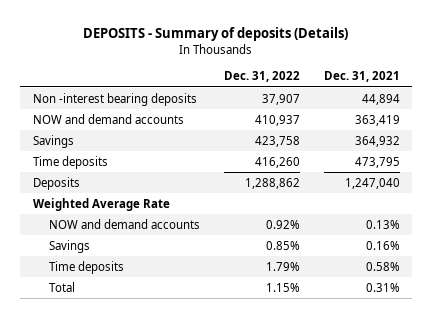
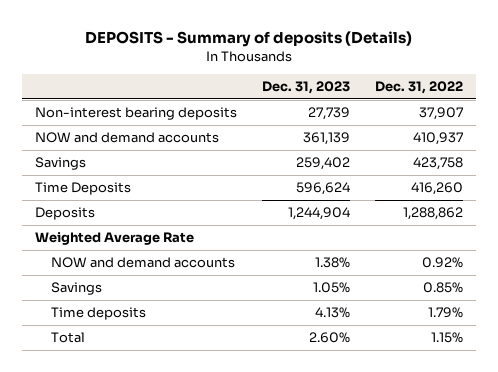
- | Dec. 31, 2022 | Dec. 31, 2021
+ | Dec. 31, 2023 | Dec. 31, 2022
- Non -interest bearing deposits | 37,907 | 44,894
+ Non-interest bearing deposits | 27,739 | 37,907
- Time deposits | 416,260 | 473,795
+ Time Deposits | 596,624 | 416,260

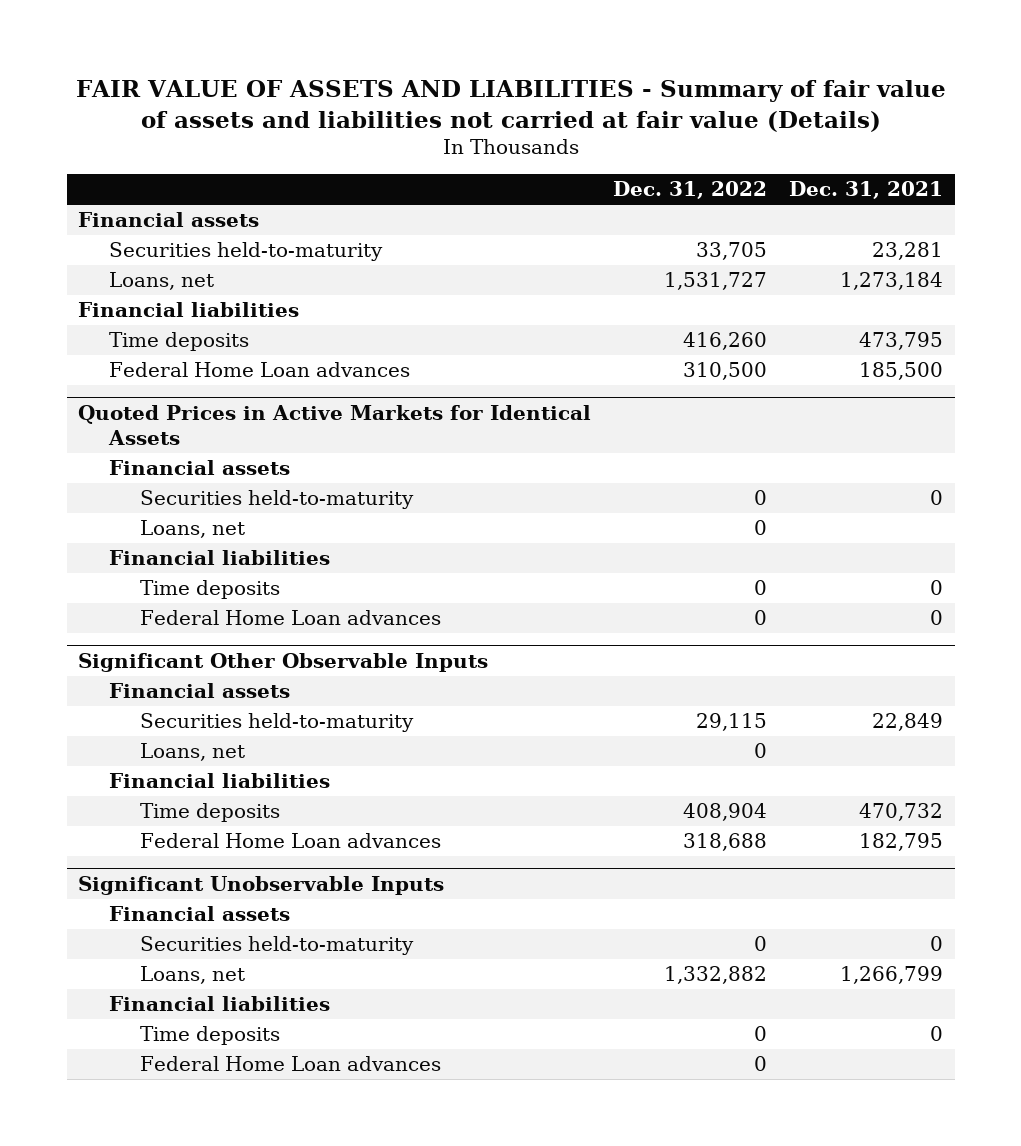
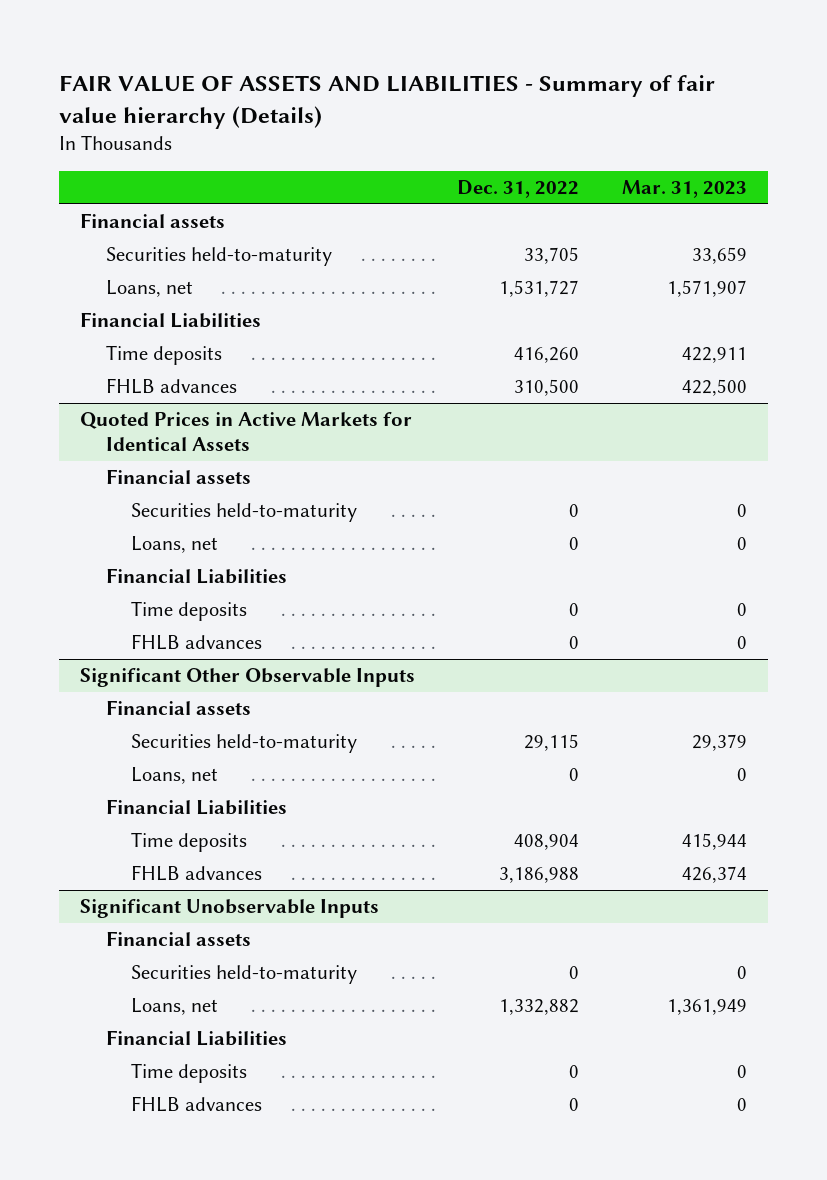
- FAIR VALUE OF ASSETS AND LIABILITIES - Summary of fair value of assets and liabilities not carried at fair value (Details)
+ FAIR VALUE OF ASSETS AND LIABILITIES - Summary of fair value hierarchy (Details)
- | Dec. 31, 2022 | Dec. 31, 2021
+ | Dec. 31, 2022 | Mar. 31, 2023
- Financial liabilities
+ Financial Liabilities
- Federal Home Loan advances | 310,500 | 185,500
+ FHLB advances | 310,500 | 422,500
@ Quoted Prices in Active Markets for Identical Assets
- Financial liabilities
+ Financial Liabilities
- Federal Home Loan advances | 0 | 0
+ FHLB advances | 0 | 0
@ Significant Other Observable Inputs
- Financial liabilities
+ Financial Liabilities
- Federal Home Loan advances | 318,688 | 182,795
+ FHLB advances | 3,186,988 | 426,374
@ Significant Unobservable Inputs
- Financial liabilities
+ Financial Liabilities
- Federal Home Loan advances | 0 |
+ FHLB advances | 0 | 0

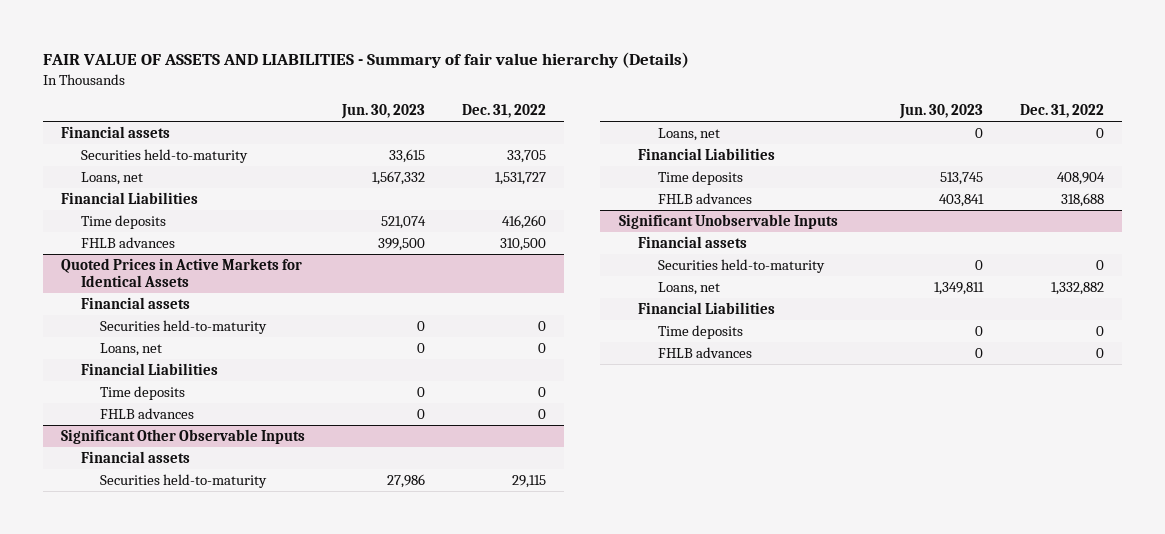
- | Dec. 31, 2022 | Mar. 31, 2023
+ | Jun. 30, 2023 | Dec. 31, 2022
@ Significant Other Observable Inputs
- FHLB advances | 3,186,988 | 426,374
+ FHLB advances | 403,841 | 318,688

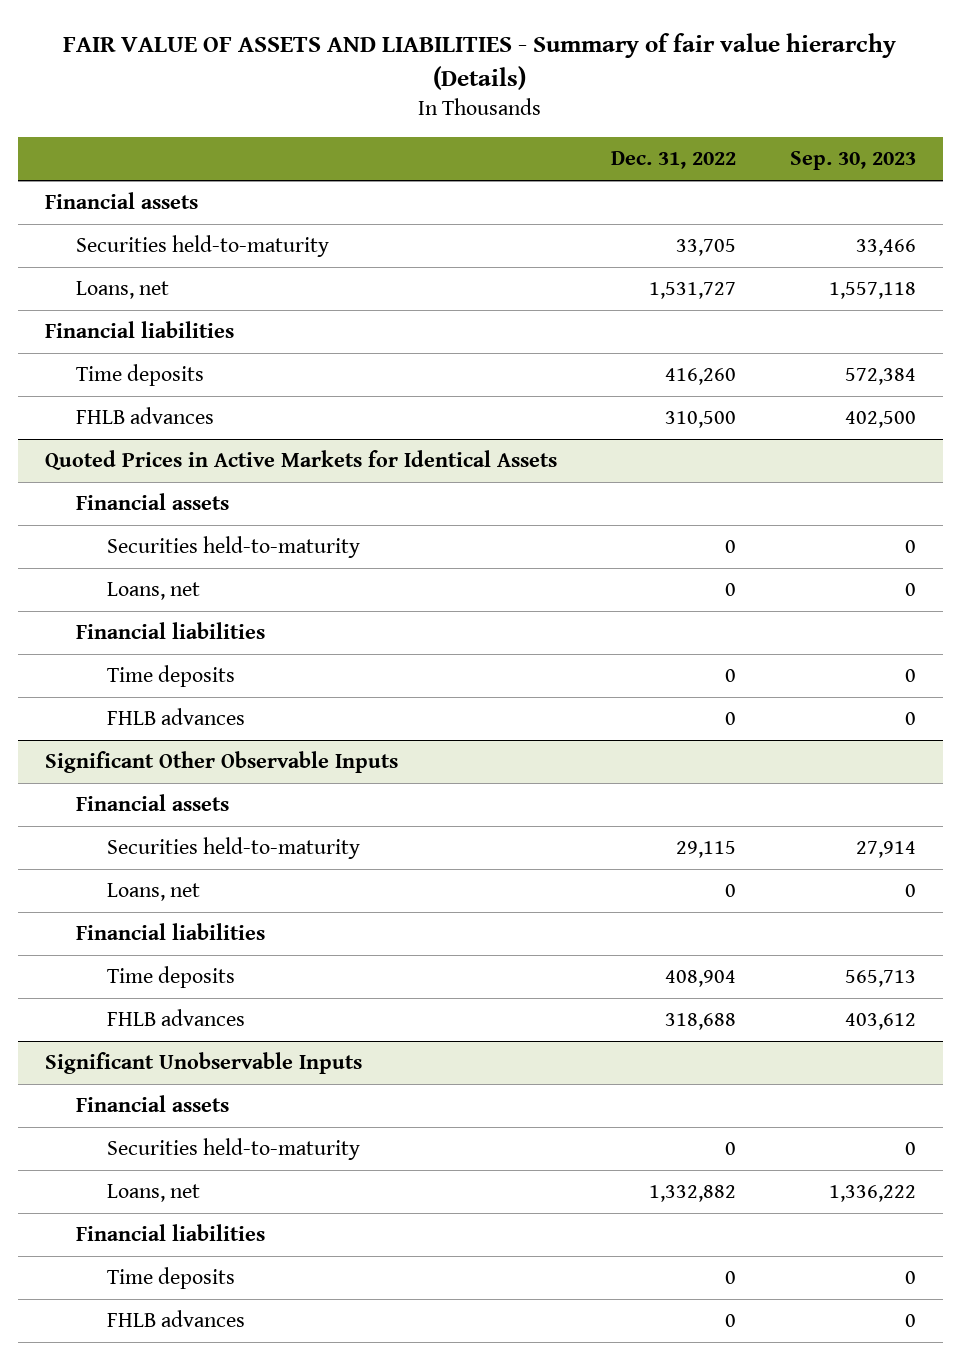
- | Jun. 30, 2023 | Dec. 31, 2022
+ | Dec. 31, 2022 | Sep. 30, 2023
- Financial Liabilities
+ Financial liabilities
@ Quoted Prices in Active Markets for Identical Assets
- Financial Liabilities
+ Financial liabilities
@ Significant Other Observable Inputs
- Financial Liabilities
+ Financial liabilities
@ Significant Unobservable Inputs
- Financial Liabilities
+ Financial liabilities

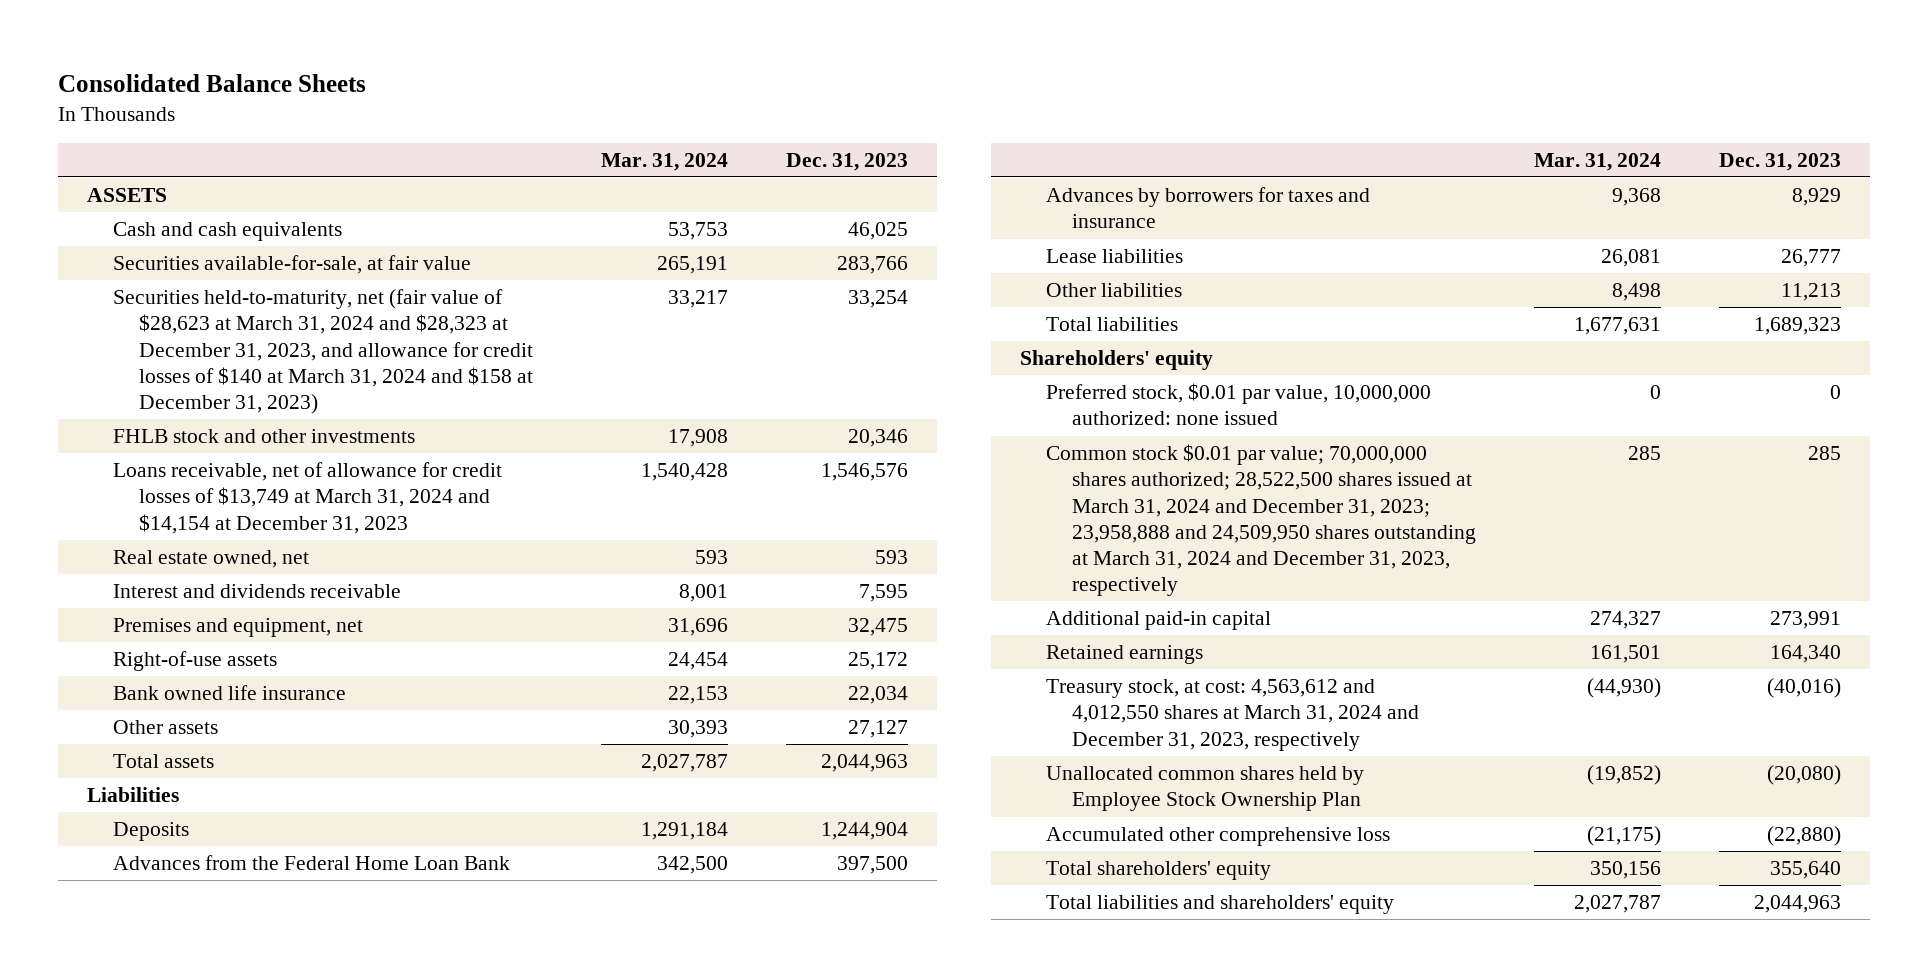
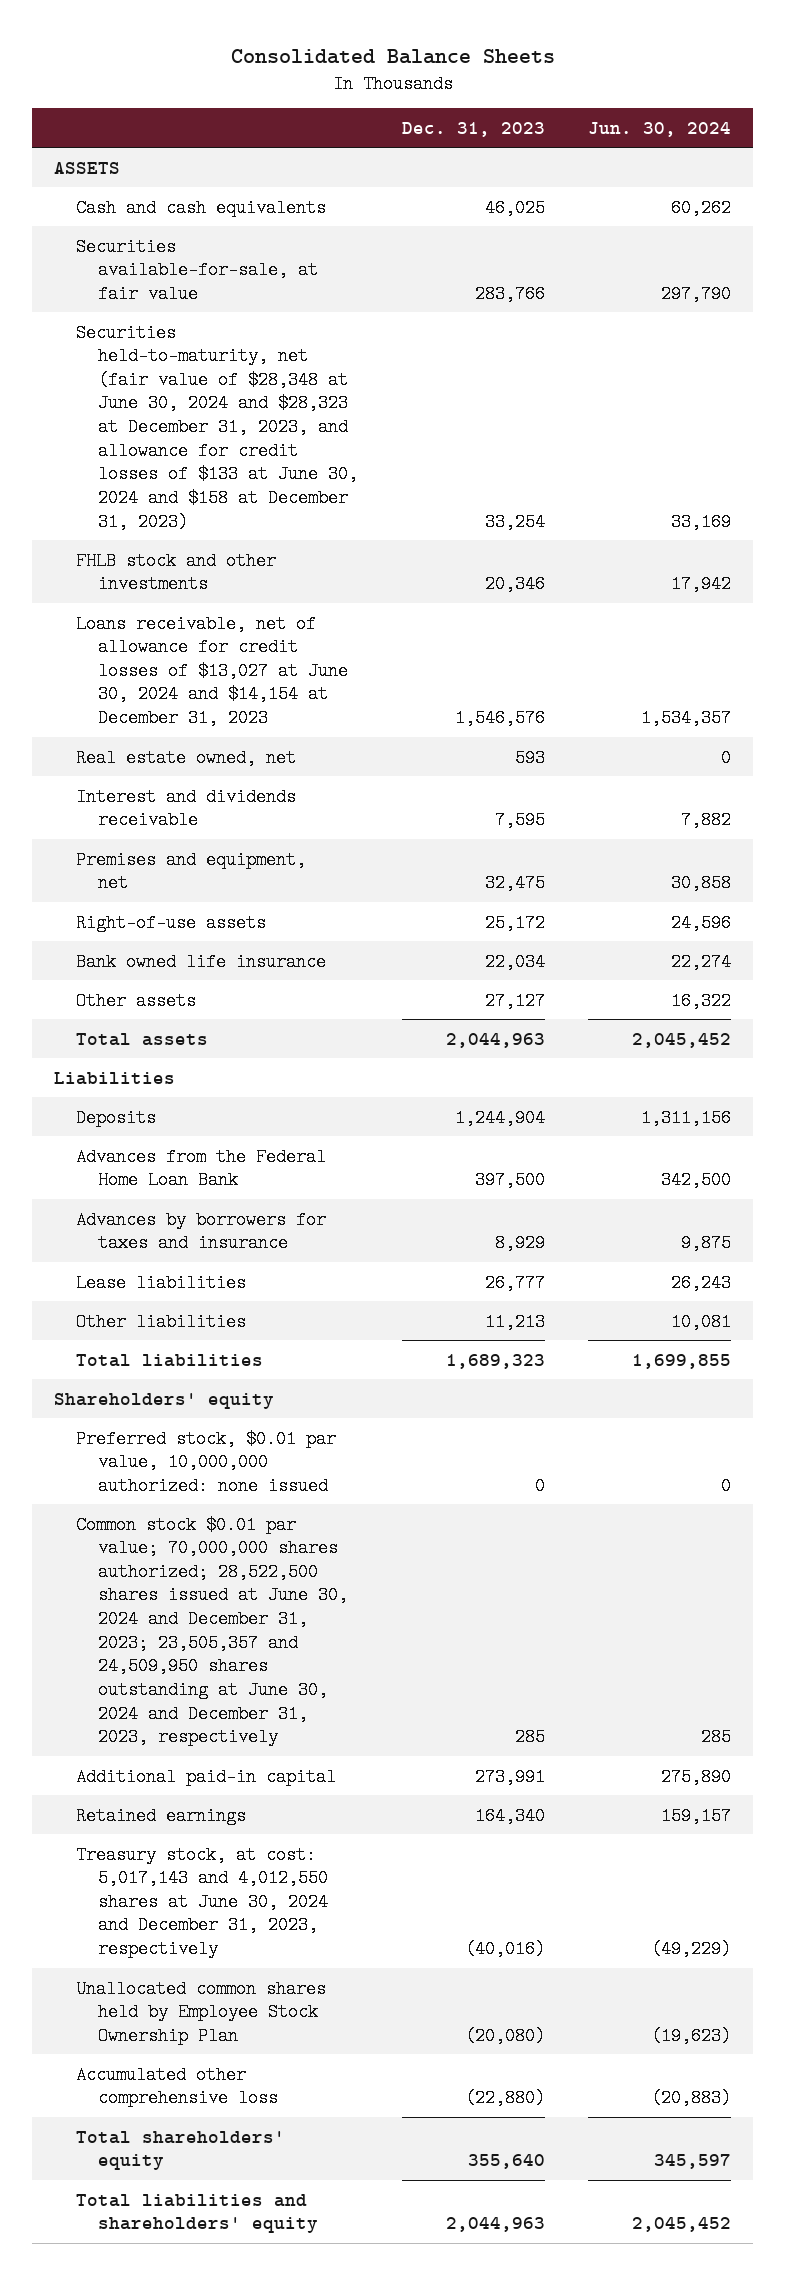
- | Mar. 31, 2024 | Dec. 31, 2023
+ | Dec. 31, 2023 | Jun. 30, 2024
- Securities held-to-maturity, net (fair value of $28,623 at March 31, 2024 and $28,323 at December 31, 2023, and allowance for credit losses of $140 at March 31, 2024 and $158 at December 31, 2023) | 33,217 | 33,254
+ Securities held-to-maturity, net (fair value of $28,348 at June 30, 2024 and $28,323 at December 31, 2023, and allowance for credit losses of $133 at June 30, 2024 and $158 at December 31, 2023) | 33,254 | 33,169
- Loans receivable, net of allowance for credit losses of $13,749 at March 31, 2024 and $14,154 at December 31, 2023 | 1,540,428 | 1,546,576
+ Loans receivable, net of allowance for credit losses of $13,027 at June 30, 2024 and $14,154 at December 31, 2023 | 1,546,576 | 1,534,357
- Common stock $0.01 par value; 70,000,000 shares authorized; 28,522,500 shares issued at March 31, 2024 and December 31, 2023; 23,958,888 and 24,509,950 shares outstanding at March 31, 2024 and December 31, 2023, respectively | 285 | 285
+ Common stock $0.01 par value; 70,000,000 shares authorized; 28,522,500 shares issued at June 30, 2024 and December 31, 2023; 23,505,357 and 24,509,950 shares outstanding at June 30, 2024 and December 31, 2023, respectively | 285 | 285
- Treasury stock, at cost: 4,563,612 and 4,012,550 shares at March 31, 2024 and December 31, 2023, respectively | (44,930) | (40,016)
+ Treasury stock, at cost: 5,017,143 and 4,012,550 shares at June 30, 2024 and December 31, 2023, respectively | (40,016) | (49,229)

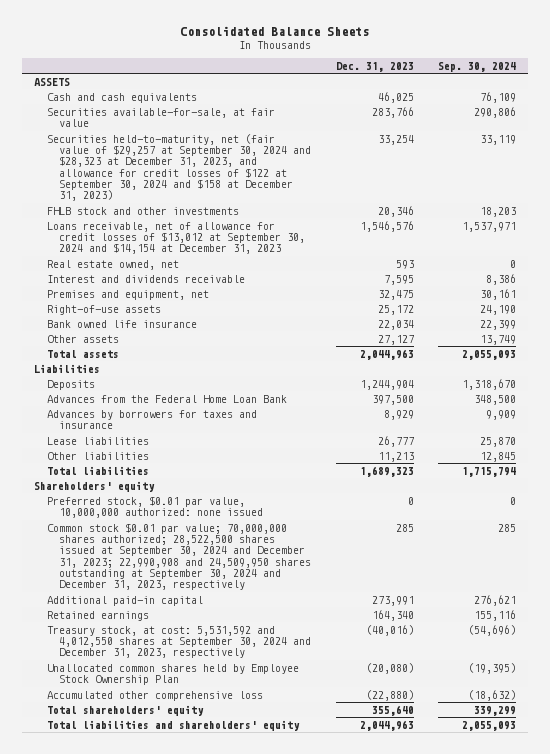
- | Dec. 31, 2023 | Jun. 30, 2024
+ | Dec. 31, 2023 | Sep. 30, 2024
- Securities held-to-maturity, net (fair value of $28,348 at June 30, 2024 and $28,323 at December 31, 2023, and allowance for credit losses of $133 at June 30, 2024 and $158 at December 31, 2023) | 33,254 | 33,169
+ Securities held-to-maturity, net (fair value of $29,257 at September 30, 2024 and $28,323 at December 31, 2023, and allowance for credit losses of $122 at September 30, 2024 and $158 at December 31, 2023) | 33,254 | 33,119
- Loans receivable, net of allowance for credit losses of $13,027 at June 30, 2024 and $14,154 at December 31, 2023 | 1,546,576 | 1,534,357
+ Loans receivable, net of allowance for credit losses of $13,012 at September 30, 2024 and $14,154 at December 31, 2023 | 1,546,576 | 1,537,971
- Common stock $0.01 par value; 70,000,000 shares authorized; 28,522,500 shares issued at June 30, 2024 and December 31, 2023; 23,505,357 and 24,509,950 shares outstanding at June 30, 2024 and December 31, 2023, respectively | 285 | 285
+ Common stock $0.01 par value; 70,000,000 shares authorized; 28,522,500 shares issued at September 30, 2024 and December 31, 2023; 22,990,908 and 24,509,950 shares outstanding at September 30, 2024 and December 31, 2023, respectively | 285 | 285
- Treasury stock, at cost: 5,017,143 and 4,012,550 shares at June 30, 2024 and December 31, 2023, respectively | (40,016) | (49,229)
+ Treasury stock, at cost: 5,531,592 and 4,012,550 shares at September 30, 2024 and December 31, 2023, respectively | (40,016) | (54,696)

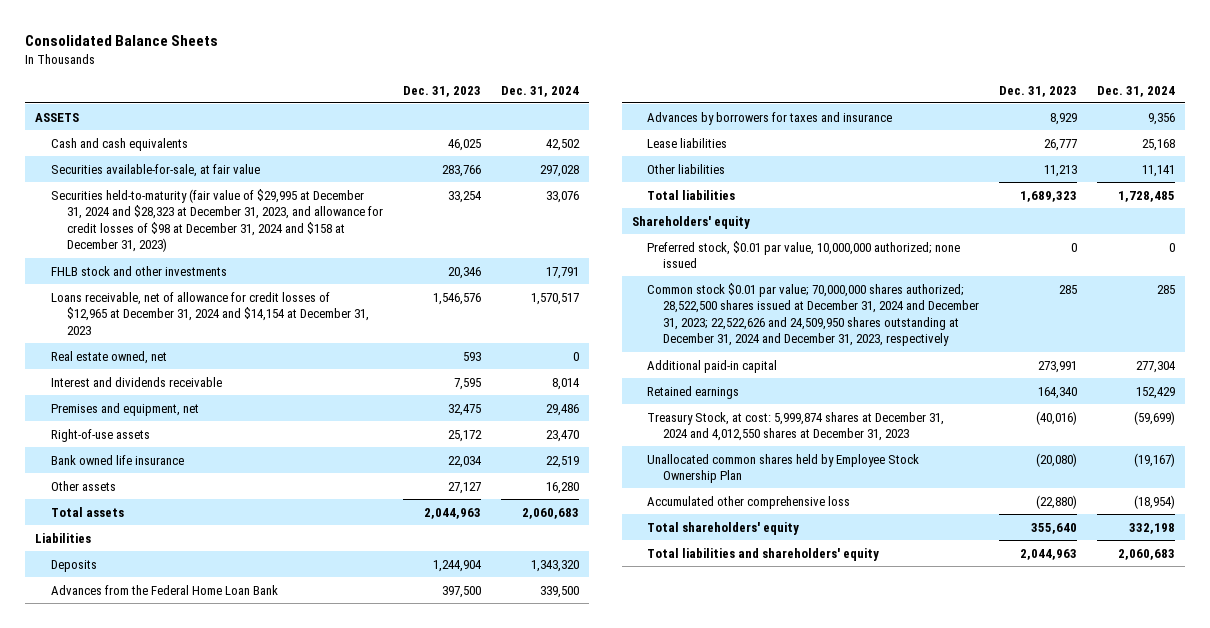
- | Dec. 31, 2023 | Sep. 30, 2024
+ | Dec. 31, 2023 | Dec. 31, 2024
- Securities held-to-maturity, net (fair value of $29,257 at September 30, 2024 and $28,323 at December 31, 2023, and allowance for credit losses of $122 at September 30, 2024 and $158 at December 31, 2023) | 33,254 | 33,119
+ Securities held-to-maturity (fair value of $29,995 at December 31, 2024 and $28,323 at December 31, 2023, and allowance for credit losses of $98 at December 31, 2024 and $158 at December 31, 2023) | 33,254 | 33,076
- Loans receivable, net of allowance for credit losses of $13,012 at September 30, 2024 and $14,154 at December 31, 2023 | 1,546,576 | 1,537,971
+ Loans receivable, net of allowance for credit losses of $12,965 at December 31, 2024 and $14,154 at December 31, 2023 | 1,546,576 | 1,570,517
- Preferred stock, $0.01 par value, 10,000,000 authorized: none issued | 0 | 0
- Common stock $0.01 par value; 70,000,000 shares authorized; 28,522,500 shares issued at September 30, 2024 and December 31, 2023; 22,990,908 and 24,509,950 shares outstanding at September 30, 2024 and December 31, 2023, respectively | 285 | 285
+ Preferred stock, $0.01 par value, 10,000,000 authorized; none issued | 0 | 0
+ Common stock $0.01 par value; 70,000,000 shares authorized; 28,522,500 shares issued at December 31, 2024 and December 31, 2023; 22,522,626 and 24,509,950 shares outstanding at December 31, 2024 and December 31, 2023, respectively | 285 | 285
- Treasury stock, at cost: 5,531,592 and 4,012,550 shares at September 30, 2024 and December 31, 2023, respectively | (40,016) | (54,696)
+ Treasury Stock, at cost: 5,999,874 shares at December 31, 2024 and 4,012,550 shares at December 31, 2023 | (40,016) | (59,699)

